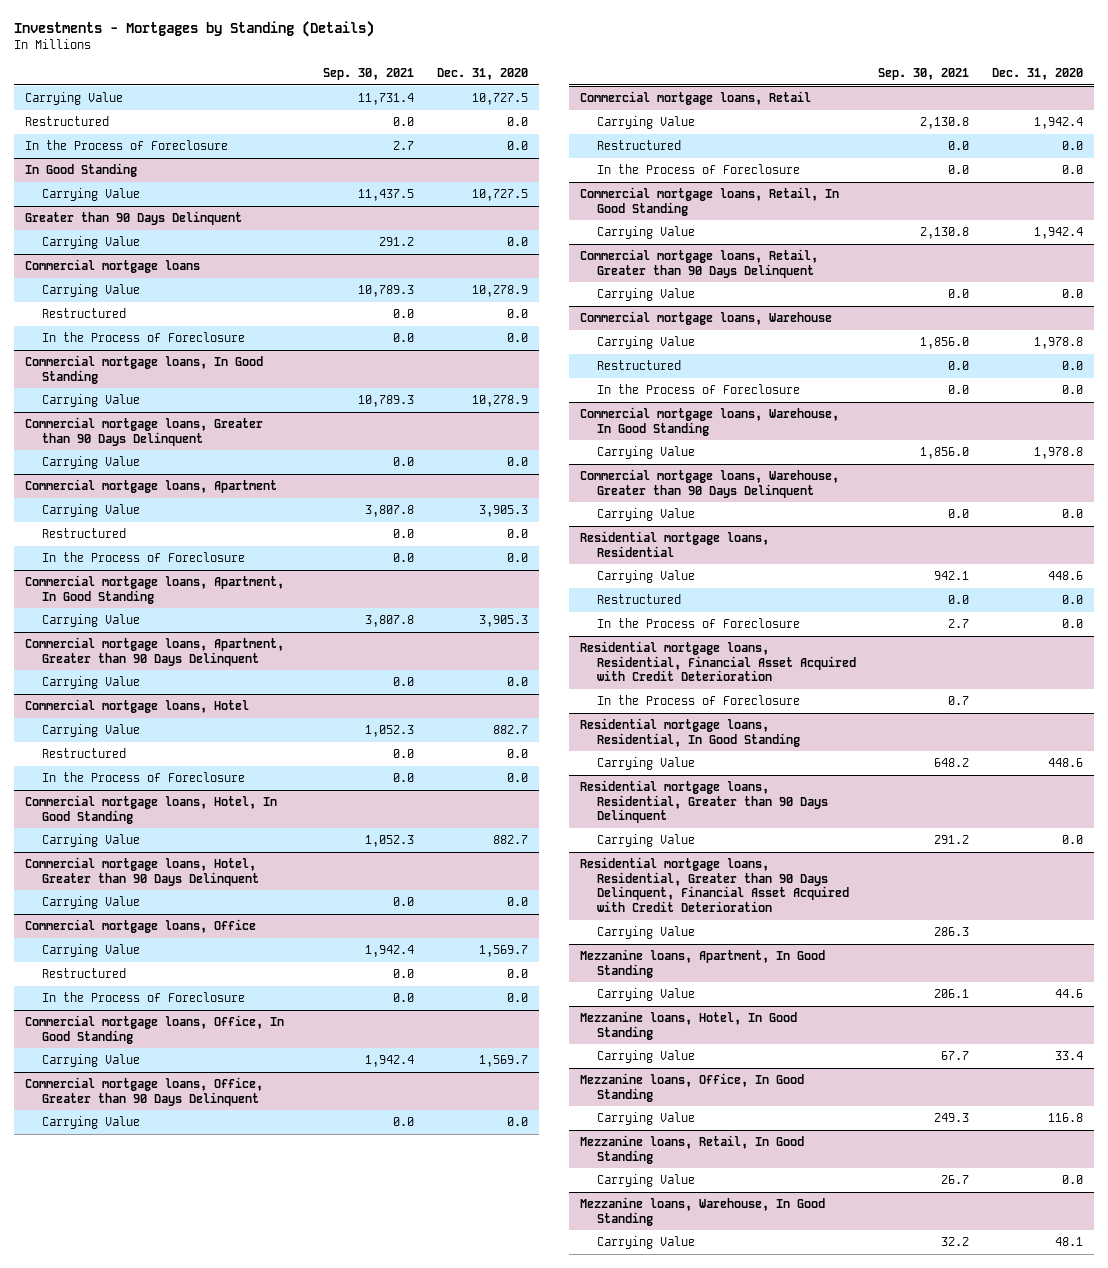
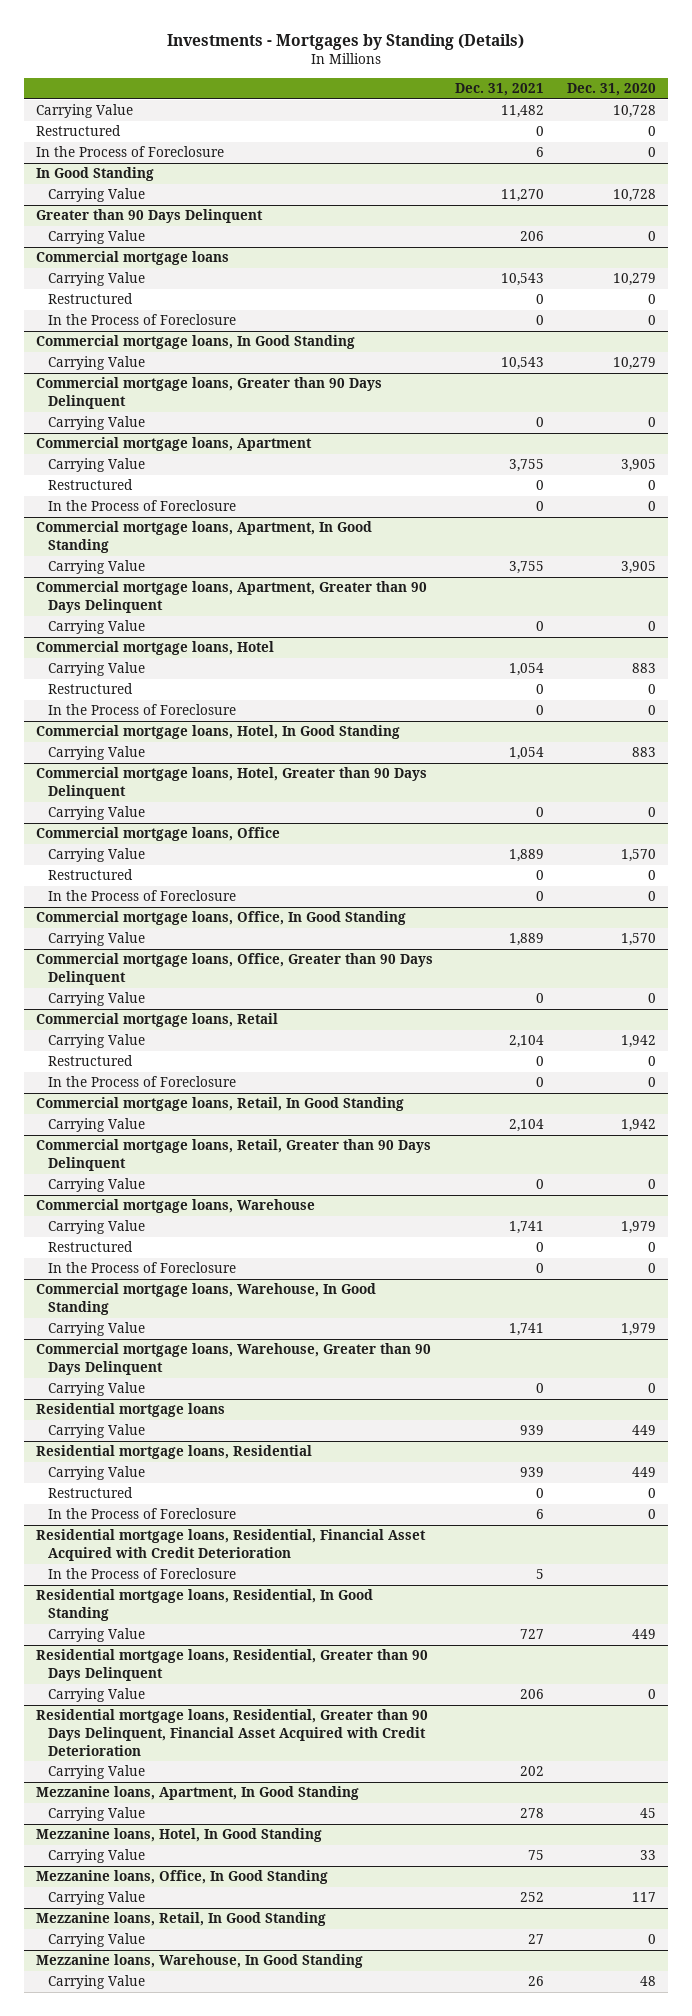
- | Sep. 30, 2021 | Dec. 31, 2020
+ | Dec. 31, 2021 | Dec. 31, 2020
- Carrying Value | 11,731.4 | 10,727.5
- Restructured | 0.0 | 0.0
- In the Process of Foreclosure | 2.7 | 0.0
+ Carrying Value | 11,482 | 10,728
+ Restructured | 0 | 0
+ In the Process of Foreclosure | 6 | 0
@ In Good Standing
- Carrying Value | 11,437.5 | 10,727.5
+ Carrying Value | 11,270 | 10,728
@ Greater than 90 Days Delinquent
- Carrying Value | 291.2 | 0.0
+ Carrying Value | 206 | 0
@ Commercial mortgage loans
- Carrying Value | 10,789.3 | 10,278.9
- Restructured | 0.0 | 0.0
- In the Process of Foreclosure | 0.0 | 0.0
+ Carrying Value | 10,543 | 10,279
+ Restructured | 0 | 0
+ In the Process of Foreclosure | 0 | 0
@ Commercial mortgage loans, In Good Standing
- Carrying Value | 10,789.3 | 10,278.9
+ Carrying Value | 10,543 | 10,279
@ Commercial mortgage loans, Greater than 90 Days Delinquent
- Carrying Value | 0.0 | 0.0
+ Carrying Value | 0 | 0
@ Commercial mortgage loans, Apartment
- Carrying Value | 3,807.8 | 3,905.3
- Restructured | 0.0 | 0.0
- In the Process of Foreclosure | 0.0 | 0.0
+ Carrying Value | 3,755 | 3,905
+ Restructured | 0 | 0
+ In the Process of Foreclosure | 0 | 0
@ Commercial mortgage loans, Apartment, In Good Standing
- Carrying Value | 3,807.8 | 3,905.3
+ Carrying Value | 3,755 | 3,905
@ Commercial mortgage loans, Apartment, Greater than 90 Days Delinquent
- Carrying Value | 0.0 | 0.0
+ Carrying Value | 0 | 0
@ Commercial mortgage loans, Hotel
- Carrying Value | 1,052.3 | 882.7
- Restructured | 0.0 | 0.0
- In the Process of Foreclosure | 0.0 | 0.0
+ Carrying Value | 1,054 | 883
+ Restructured | 0 | 0
+ In the Process of Foreclosure | 0 | 0
@ Commercial mortgage loans, Hotel, In Good Standing
- Carrying Value | 1,052.3 | 882.7
+ Carrying Value | 1,054 | 883
@ Commercial mortgage loans, Hotel, Greater than 90 Days Delinquent
- Carrying Value | 0.0 | 0.0
+ Carrying Value | 0 | 0
@ Commercial mortgage loans, Office
- Carrying Value | 1,942.4 | 1,569.7
- Restructured | 0.0 | 0.0
- In the Process of Foreclosure | 0.0 | 0.0
+ Carrying Value | 1,889 | 1,570
+ Restructured | 0 | 0
+ In the Process of Foreclosure | 0 | 0
@ Commercial mortgage loans, Office, In Good Standing
- Carrying Value | 1,942.4 | 1,569.7
+ Carrying Value | 1,889 | 1,570
@ Commercial mortgage loans, Office, Greater than 90 Days Delinquent
- Carrying Value | 0.0 | 0.0
+ Carrying Value | 0 | 0
@ Commercial mortgage loans, Retail
- Carrying Value | 2,130.8 | 1,942.4
- Restructured | 0.0 | 0.0
- In the Process of Foreclosure | 0.0 | 0.0
+ Carrying Value | 2,104 | 1,942
+ Restructured | 0 | 0
+ In the Process of Foreclosure | 0 | 0
@ Commercial mortgage loans, Retail, In Good Standing
- Carrying Value | 2,130.8 | 1,942.4
+ Carrying Value | 2,104 | 1,942
@ Commercial mortgage loans, Retail, Greater than 90 Days Delinquent
- Carrying Value | 0.0 | 0.0
+ Carrying Value | 0 | 0
@ Commercial mortgage loans, Warehouse
- Carrying Value | 1,856.0 | 1,978.8
- Restructured | 0.0 | 0.0
- In the Process of Foreclosure | 0.0 | 0.0
+ Carrying Value | 1,741 | 1,979
+ Restructured | 0 | 0
+ In the Process of Foreclosure | 0 | 0
@ Commercial mortgage loans, Warehouse, In Good Standing
- Carrying Value | 1,856.0 | 1,978.8
+ Carrying Value | 1,741 | 1,979
@ Commercial mortgage loans, Warehouse, Greater than 90 Days Delinquent
- Carrying Value | 0.0 | 0.0
+ Carrying Value | 0 | 0
+ Residential mortgage loans
+ Carrying Value | 939 | 449
@ Residential mortgage loans, Residential
- Carrying Value | 942.1 | 448.6
- Restructured | 0.0 | 0.0
- In the Process of Foreclosure | 2.7 | 0.0
+ Carrying Value | 939 | 449
+ Restructured | 0 | 0
+ In the Process of Foreclosure | 6 | 0
@ Residential mortgage loans, Residential, In Good Standing
- Carrying Value | 648.2 | 448.6
+ Carrying Value | 727 | 449
@ Residential mortgage loans, Residential, Greater than 90 Days Delinquent
- Carrying Value | 291.2 | 0.0
+ Carrying Value | 206 | 0
@ Mezzanine loans, Apartment, In Good Standing
- Carrying Value | 206.1 | 44.6
+ Carrying Value | 278 | 45
@ Mezzanine loans, Hotel, In Good Standing
- Carrying Value | 67.7 | 33.4
+ Carrying Value | 75 | 33
@ Mezzanine loans, Office, In Good Standing
- Carrying Value | 249.3 | 116.8
+ Carrying Value | 252 | 117
@ Mezzanine loans, Retail, In Good Standing
- Carrying Value | 26.7 | 0.0
+ Carrying Value | 27 | 0
@ Mezzanine loans, Warehouse, In Good Standing
- Carrying Value | 32.2 | 48.1
+ Carrying Value | 26 | 48

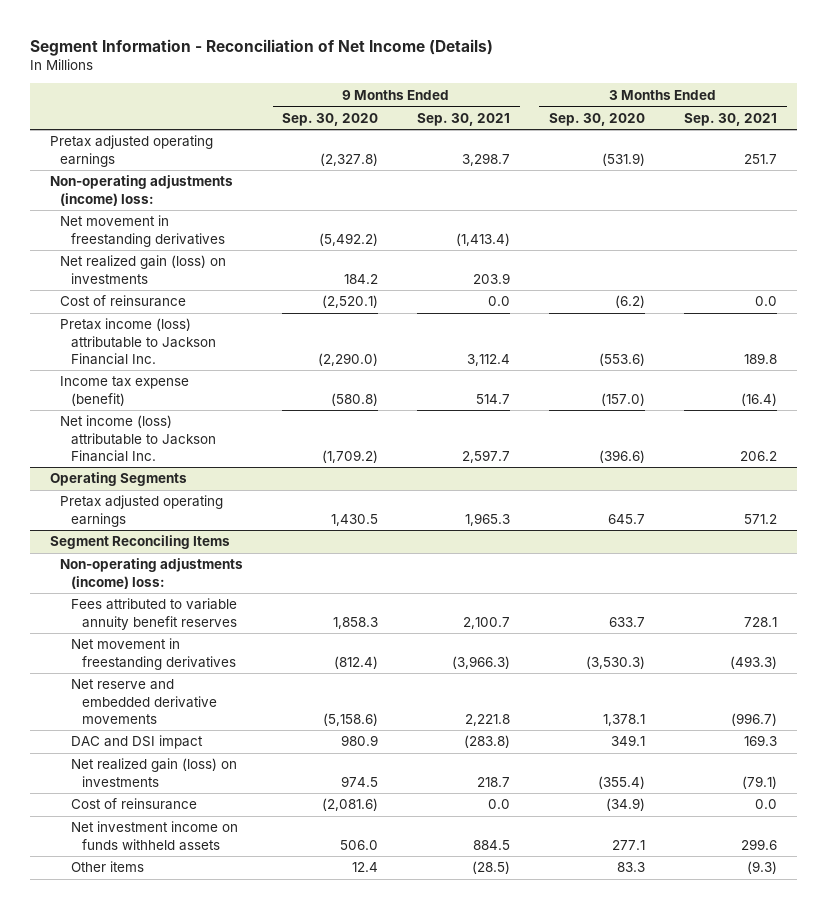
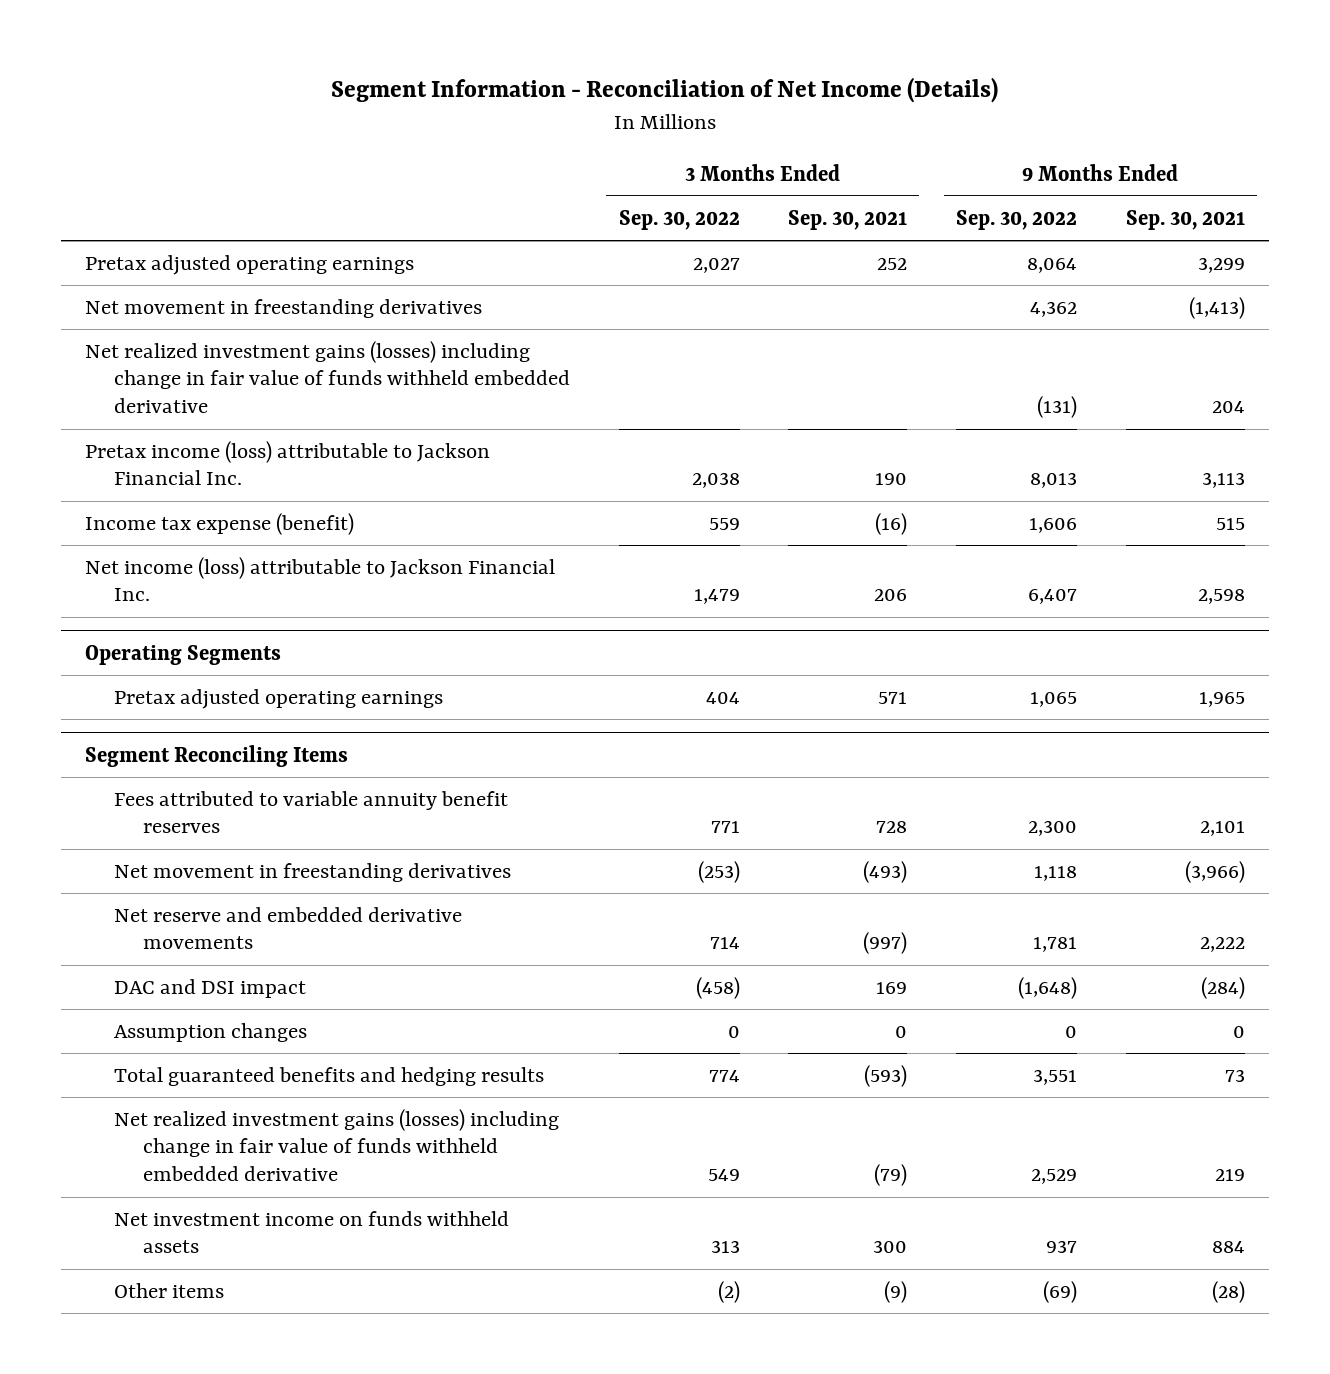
- | 9 Months Ended Sep. 30, 2020 | 9 Months Ended Sep. 30, 2021 | 3 Months Ended Sep. 30, 2020 | 3 Months Ended Sep. 30, 2021
+ | 3 Months Ended Sep. 30, 2022 | 3 Months Ended Sep. 30, 2021 | 9 Months Ended Sep. 30, 2022 | 9 Months Ended Sep. 30, 2021
- Pretax adjusted operating earnings | (2,327.8) | 3,298.7 | (531.9) | 251.7
- Non-operating adjustments (income) loss:
- Net movement in freestanding derivatives | (5,492.2) | (1,413.4) | |
- Net realized gain (loss) on investments | 184.2 | 203.9 | |
- Cost of reinsurance | (2,520.1) | 0.0 | (6.2) | 0.0
- Pretax income (loss) attributable to Jackson Financial Inc. | (2,290.0) | 3,112.4 | (553.6) | 189.8
- Income tax expense (benefit) | (580.8) | 514.7 | (157.0) | (16.4)
- Net income (loss) attributable to Jackson Financial Inc. | (1,709.2) | 2,597.7 | (396.6) | 206.2
+ Pretax adjusted operating earnings | 2,027 | 252 | 8,064 | 3,299
+ Net movement in freestanding derivatives | | | 4,362 | (1,413)
+ Net realized investment gains (losses) including change in fair value of funds withheld embedded derivative | | | (131) | 204
+ Pretax income (loss) attributable to Jackson Financial Inc. | 2,038 | 190 | 8,013 | 3,113
+ Income tax expense (benefit) | 559 | (16) | 1,606 | 515
+ Net income (loss) attributable to Jackson Financial Inc. | 1,479 | 206 | 6,407 | 2,598
@ Operating Segments
- Pretax adjusted operating earnings | 1,430.5 | 1,965.3 | 645.7 | 571.2
+ Pretax adjusted operating earnings | 404 | 571 | 1,065 | 1,965
@ Segment Reconciling Items
- Non-operating adjustments (income) loss:
- Fees attributed to variable annuity benefit reserves | 1,858.3 | 2,100.7 | 633.7 | 728.1
- Net movement in freestanding derivatives | (812.4) | (3,966.3) | (3,530.3) | (493.3)
- Net reserve and embedded derivative movements | (5,158.6) | 2,221.8 | 1,378.1 | (996.7)
- DAC and DSI impact | 980.9 | (283.8) | 349.1 | 169.3
- Net realized gain (loss) on investments | 974.5 | 218.7 | (355.4) | (79.1)
- Cost of reinsurance | (2,081.6) | 0.0 | (34.9) | 0.0
- Net investment income on funds withheld assets | 506.0 | 884.5 | 277.1 | 299.6
- Other items | 12.4 | (28.5) | 83.3 | (9.3)
+ Fees attributed to variable annuity benefit reserves | 771 | 728 | 2,300 | 2,101
+ Net movement in freestanding derivatives | (253) | (493) | 1,118 | (3,966)
+ Net reserve and embedded derivative movements | 714 | (997) | 1,781 | 2,222
+ DAC and DSI impact | (458) | 169 | (1,648) | (284)
+ Assumption changes | 0 | 0 | 0 | 0
+ Total guaranteed benefits and hedging results | 774 | (593) | 3,551 | 73
+ Net realized investment gains (losses) including change in fair value of funds withheld embedded derivative | 549 | (79) | 2,529 | 219
+ Net investment income on funds withheld assets | 313 | 300 | 937 | 884
+ Other items | (2) | (9) | (69) | (28)

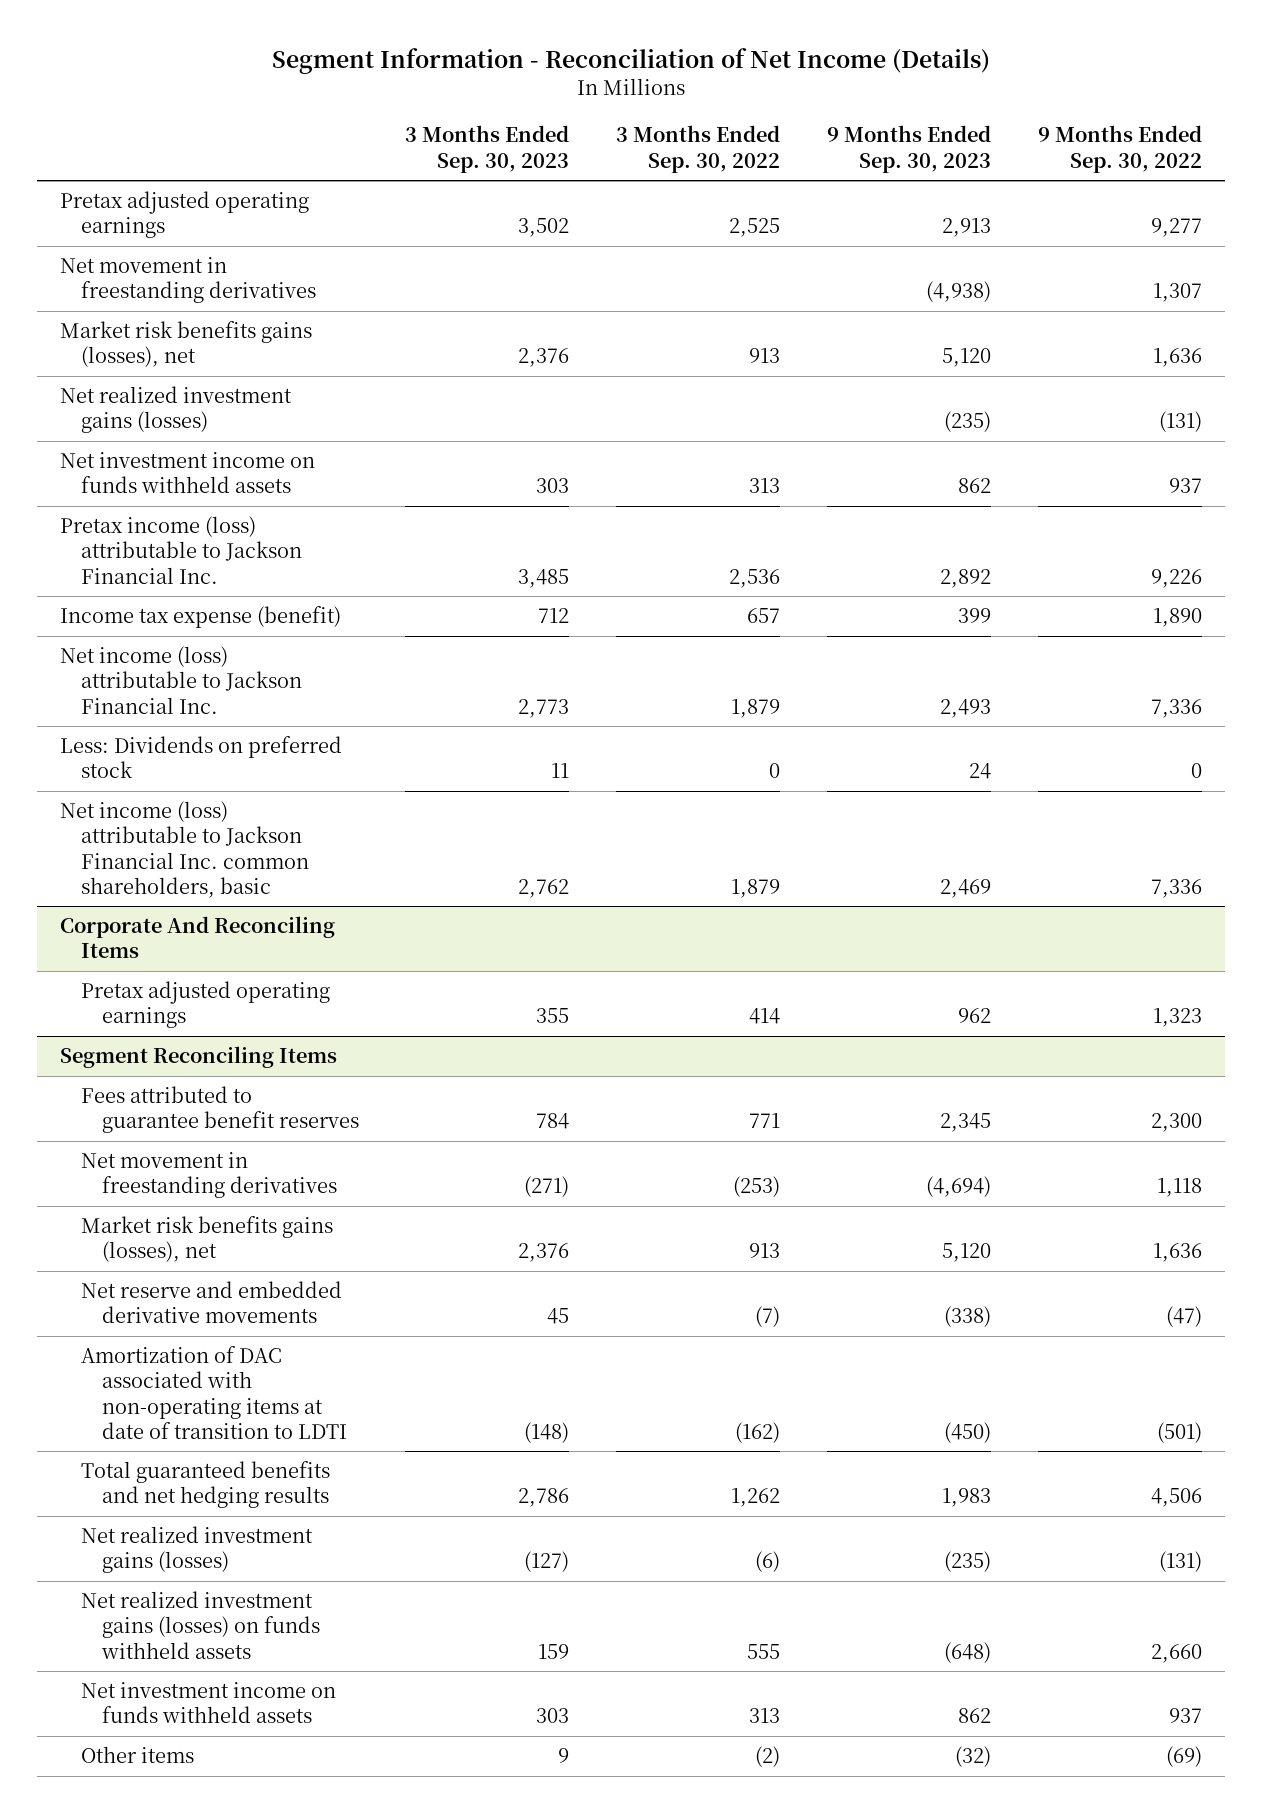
- | 3 Months Ended Sep. 30, 2022 | 3 Months Ended Sep. 30, 2021 | 9 Months Ended Sep. 30, 2022 | 9 Months Ended Sep. 30, 2021
+ | 3 Months Ended Sep. 30, 2023 | 3 Months Ended Sep. 30, 2022 | 9 Months Ended Sep. 30, 2023 | 9 Months Ended Sep. 30, 2022
- Pretax adjusted operating earnings | 2,027 | 252 | 8,064 | 3,299
- Net movement in freestanding derivatives | | | 4,362 | (1,413)
- Net realized investment gains (losses) including change in fair value of funds withheld embedded derivative | | | (131) | 204
- Pretax income (loss) attributable to Jackson Financial Inc. | 2,038 | 190 | 8,013 | 3,113
- Income tax expense (benefit) | 559 | (16) | 1,606 | 515
- Net income (loss) attributable to Jackson Financial Inc. | 1,479 | 206 | 6,407 | 2,598
- Operating Segments
- Pretax adjusted operating earnings | 404 | 571 | 1,065 | 1,965
+ Pretax adjusted operating earnings | 3,502 | 2,525 | 2,913 | 9,277
+ Net movement in freestanding derivatives | | | (4,938) | 1,307
+ Market risk benefits gains (losses), net | 2,376 | 913 | 5,120 | 1,636
+ Net realized investment gains (losses) | | | (235) | (131)
+ Net investment income on funds withheld assets | 303 | 313 | 862 | 937
+ Pretax income (loss) attributable to Jackson Financial Inc. | 3,485 | 2,536 | 2,892 | 9,226
+ Income tax expense (benefit) | 712 | 657 | 399 | 1,890
+ Net income (loss) attributable to Jackson Financial Inc. | 2,773 | 1,879 | 2,493 | 7,336
+ Less: Dividends on preferred stock | 11 | 0 | 24 | 0
+ Net income (loss) attributable to Jackson Financial Inc. common shareholders, basic | 2,762 | 1,879 | 2,469 | 7,336
+ Corporate And Reconciling Items
+ Pretax adjusted operating earnings | 355 | 414 | 962 | 1,323
@ Segment Reconciling Items
- Fees attributed to variable annuity benefit reserves | 771 | 728 | 2,300 | 2,101
+ Fees attributed to guarantee benefit reserves | 784 | 771 | 2,345 | 2,300
- Net reserve and embedded derivative movements | 714 | (997) | 1,781 | 2,222
- DAC and DSI impact | (458) | 169 | (1,648) | (284)
- Assumption changes | 0 | 0 | 0 | 0
- Total guaranteed benefits and hedging results | 774 | (593) | 3,551 | 73
- Net realized investment gains (losses) including change in fair value of funds withheld embedded derivative | 549 | (79) | 2,529 | 219
+ Market risk benefits gains (losses), net | 2,376 | 913 | 5,120 | 1,636
+ Net reserve and embedded derivative movements | 45 | (7) | (338) | (47)
+ Amortization of DAC associated with non-operating items at date of transition to LDTI | (148) | (162) | (450) | (501)
+ Total guaranteed benefits and net hedging results | 2,786 | 1,262 | 1,983 | 4,506
+ Net realized investment gains (losses) | (127) | (6) | (235) | (131)
+ Net realized investment gains (losses) on funds withheld assets | 159 | 555 | (648) | 2,660

